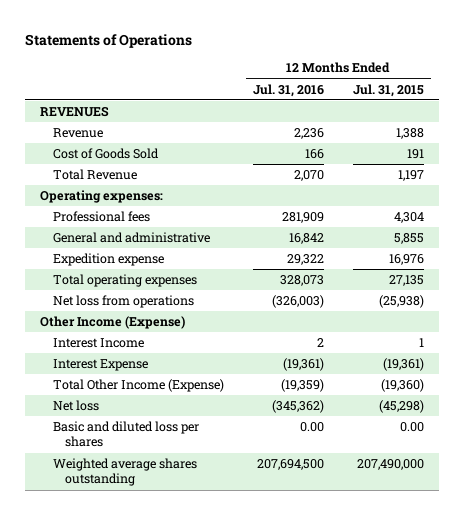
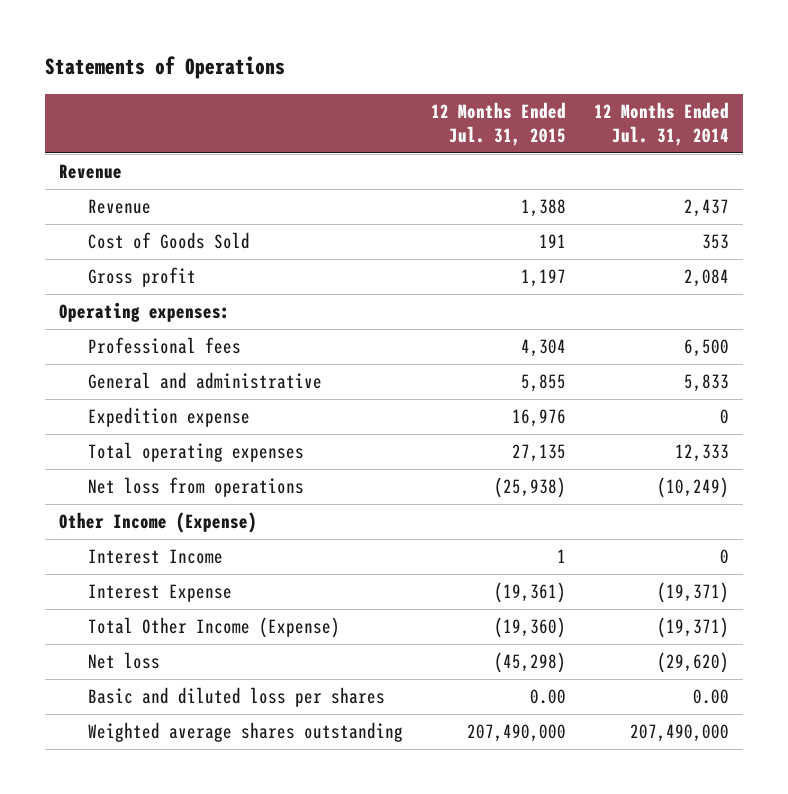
- | 12 Months Ended Jul. 31, 2016 | 12 Months Ended Jul. 31, 2015
+ | 12 Months Ended Jul. 31, 2015 | 12 Months Ended Jul. 31, 2014
- REVENUES
+ Revenue
- Total Revenue | 2,070 | 1,197
+ Gross profit | 1,197 | 2,084

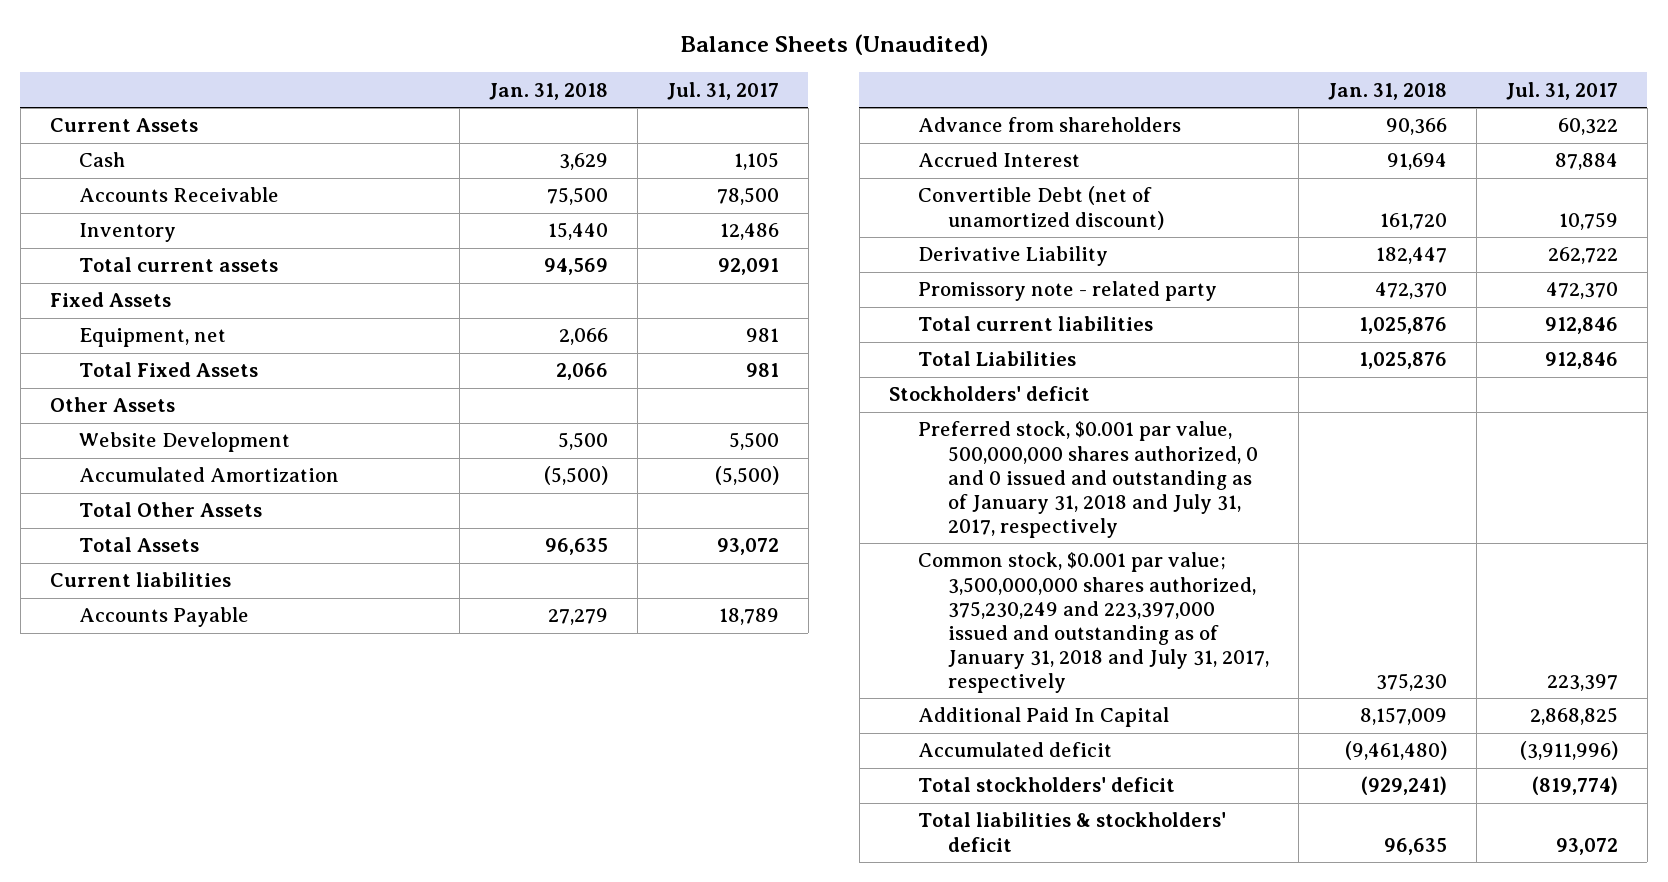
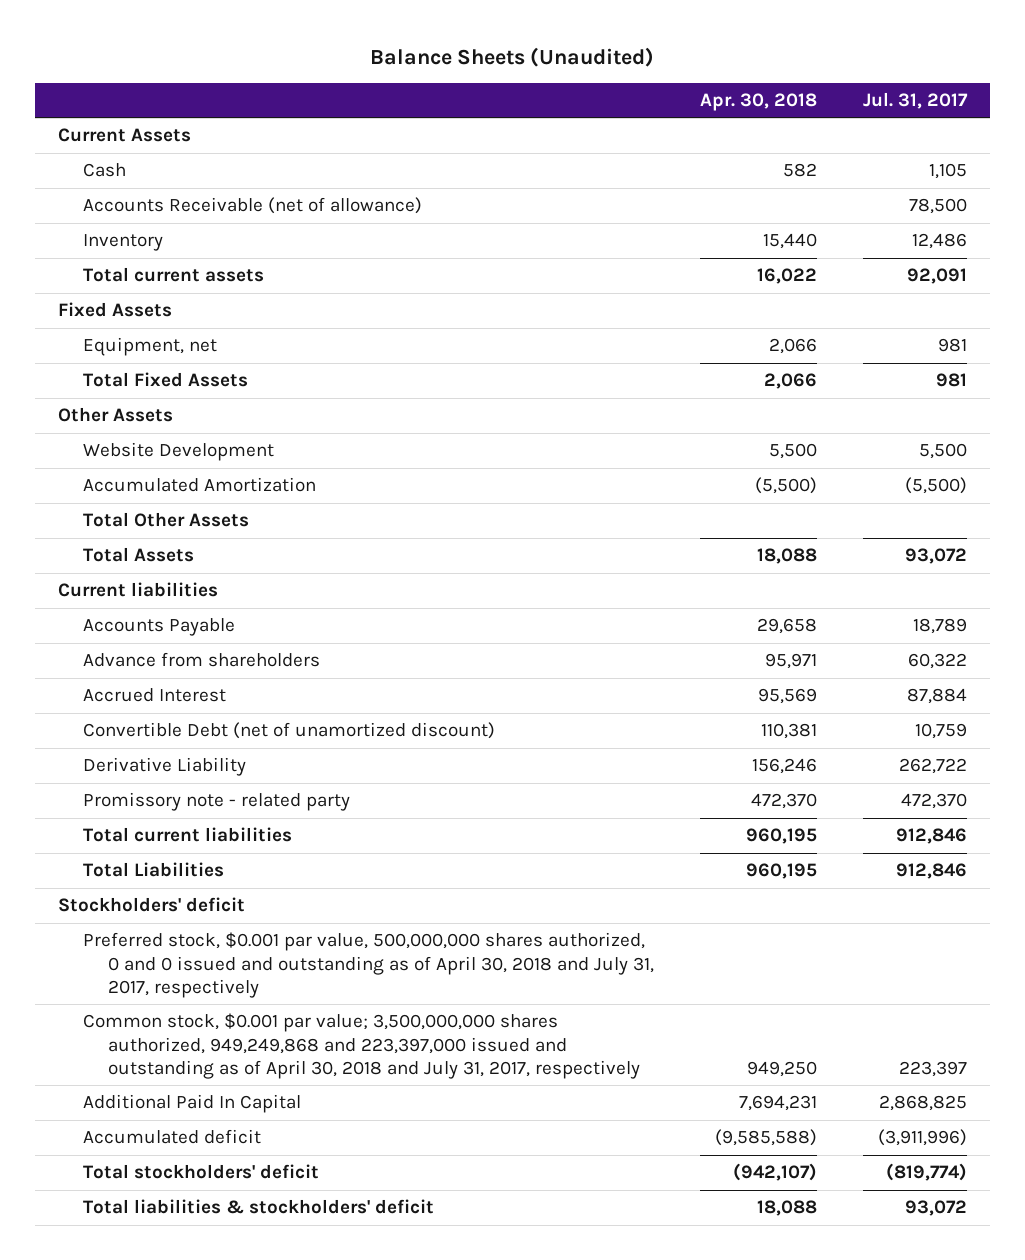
- | Jan. 31, 2018 | Jul. 31, 2017
+ | Apr. 30, 2018 | Jul. 31, 2017
- Accounts Receivable | 75,500 | 78,500
+ Accounts Receivable (net of allowance) | | 78,500
- Preferred stock, $0.001 par value, 500,000,000 shares authorized, 0 and 0 issued and outstanding as of January 31, 2018 and July 31, 2017, respectively
- Common stock, $0.001 par value; 3,500,000,000 shares authorized, 375,230,249 and 223,397,000 issued and outstanding as of January 31, 2018 and July 31, 2017, respectively | 375,230 | 223,397
+ Preferred stock, $0.001 par value, 500,000,000 shares authorized, 0 and 0 issued and outstanding as of April 30, 2018 and July 31, 2017, respectively
+ Common stock, $0.001 par value; 3,500,000,000 shares authorized, 949,249,868 and 223,397,000 issued and outstanding as of April 30, 2018 and July 31, 2017, respectively | 949,250 | 223,397

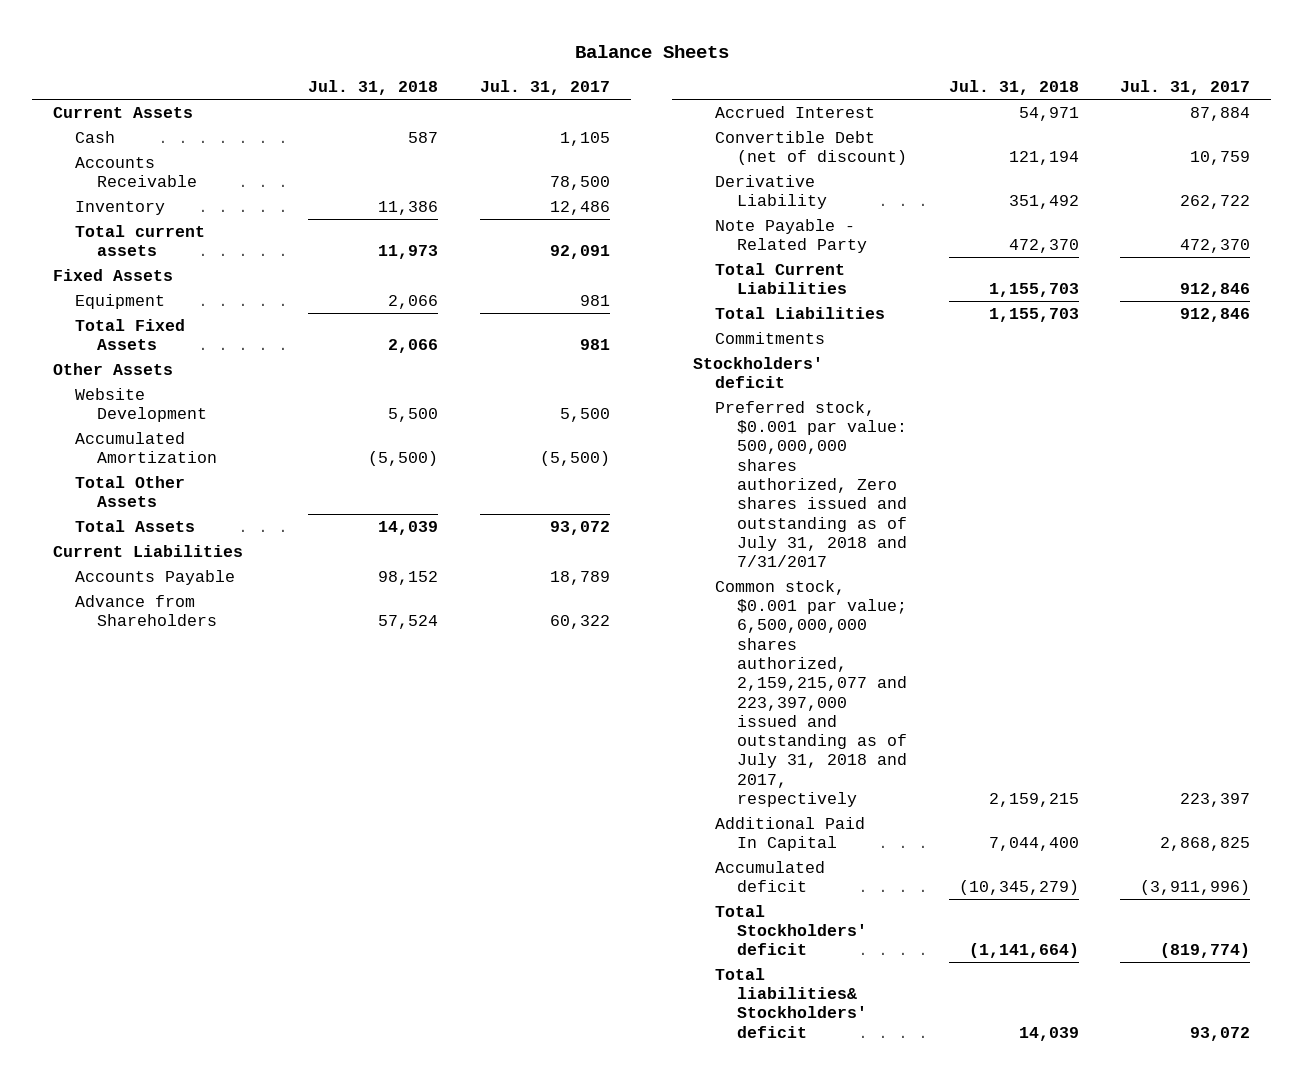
- Balance Sheets (Unaudited)
+ Balance Sheets
- | Apr. 30, 2018 | Jul. 31, 2017
+ | Jul. 31, 2018 | Jul. 31, 2017
- Accounts Receivable (net of allowance) | | 78,500
+ Accounts Receivable | | 78,500
- Equipment, net | 2,066 | 981
+ Equipment | 2,066 | 981
- Current liabilities
+ Current Liabilities
- Advance from shareholders | 95,971 | 60,322
+ Advance from Shareholders | 57,524 | 60,322
- Convertible Debt (net of unamortized discount) | 110,381 | 10,759
+ Convertible Debt (net of discount) | 121,194 | 10,759
- Promissory note - related party | 472,370 | 472,370
- Total current liabilities | 960,195 | 912,846
+ Note Payable - Related Party | 472,370 | 472,370
+ Total Current Liabilities | 1,155,703 | 912,846
+ Commitments
- Preferred stock, $0.001 par value, 500,000,000 shares authorized, 0 and 0 issued and outstanding as of April 30, 2018 and July 31, 2017, respectively
- Common stock, $0.001 par value; 3,500,000,000 shares authorized, 949,249,868 and 223,397,000 issued and outstanding as of April 30, 2018 and July 31, 2017, respectively | 949,250 | 223,397
+ Preferred stock, $0.001 par value: 500,000,000 shares authorized, Zero shares issued and outstanding as of July 31, 2018 and 7/31/2017
+ Common stock, $0.001 par value; 6,500,000,000 shares authorized, 2,159,215,077 and 223,397,000 issued and outstanding as of July 31, 2018 and 2017, respectively | 2,159,215 | 223,397
- Total stockholders' deficit | (942,107) | (819,774)
- Total liabilities & stockholders' deficit | 18,088 | 93,072
+ Total Stockholders' deficit | (1,141,664) | (819,774)
+ Total liabilities& Stockholders' deficit | 14,039 | 93,072

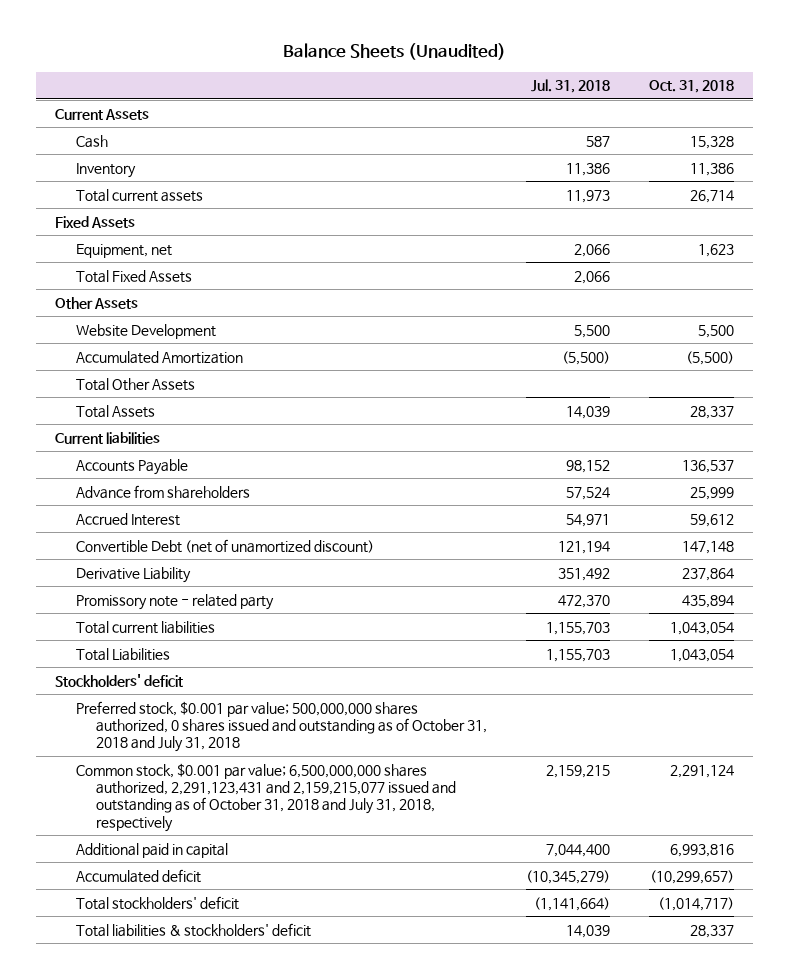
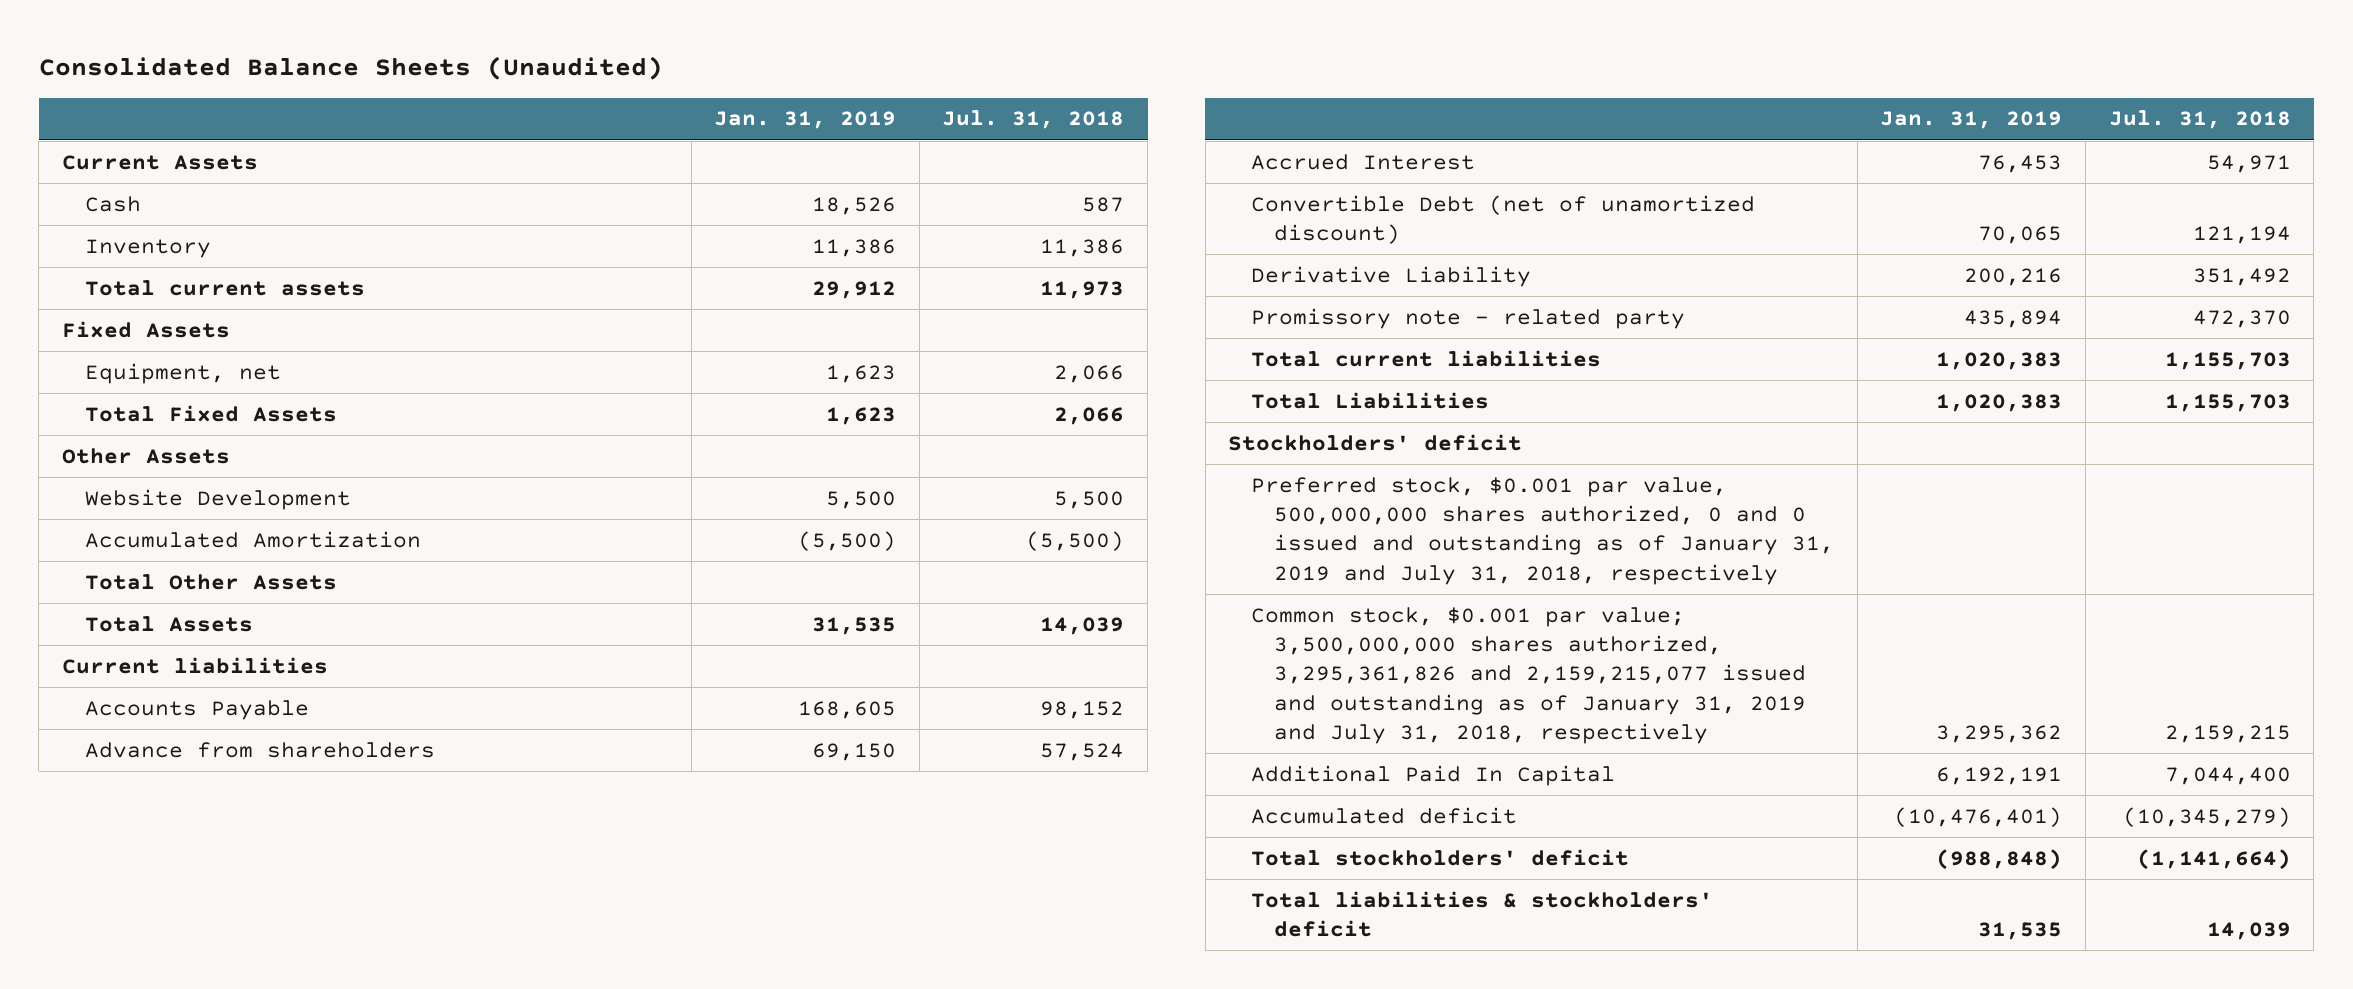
- Balance Sheets (Unaudited)
+ Consolidated Balance Sheets (Unaudited)
- | Jul. 31, 2018 | Oct. 31, 2018
+ | Jan. 31, 2019 | Jul. 31, 2018
- Preferred stock, $0.001 par value; 500,000,000 shares authorized, 0 shares issued and outstanding as of October 31, 2018 and July 31, 2018
- Common stock, $0.001 par value; 6,500,000,000 shares authorized, 2,291,123,431 and 2,159,215,077 issued and outstanding as of October 31, 2018 and July 31, 2018, respectively | 2,159,215 | 2,291,124
- Additional paid in capital | 7,044,400 | 6,993,816
+ Preferred stock, $0.001 par value, 500,000,000 shares authorized, 0 and 0 issued and outstanding as of January 31, 2019 and July 31, 2018, respectively
+ Common stock, $0.001 par value; 3,500,000,000 shares authorized, 3,295,361,826 and 2,159,215,077 issued and outstanding as of January 31, 2019 and July 31, 2018, respectively | 3,295,362 | 2,159,215
+ Additional Paid In Capital | 6,192,191 | 7,044,400

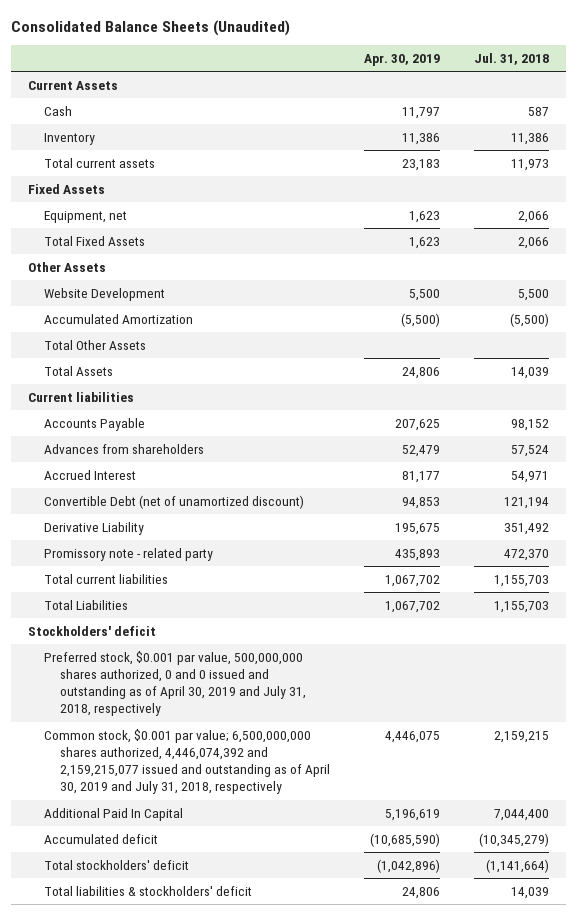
- | Jan. 31, 2019 | Jul. 31, 2018
+ | Apr. 30, 2019 | Jul. 31, 2018
- Advance from shareholders | 69,150 | 57,524
+ Advances from shareholders | 52,479 | 57,524
- Preferred stock, $0.001 par value, 500,000,000 shares authorized, 0 and 0 issued and outstanding as of January 31, 2019 and July 31, 2018, respectively
- Common stock, $0.001 par value; 3,500,000,000 shares authorized, 3,295,361,826 and 2,159,215,077 issued and outstanding as of January 31, 2019 and July 31, 2018, respectively | 3,295,362 | 2,159,215
+ Preferred stock, $0.001 par value, 500,000,000 shares authorized, 0 and 0 issued and outstanding as of April 30, 2019 and July 31, 2018, respectively
+ Common stock, $0.001 par value; 6,500,000,000 shares authorized, 4,446,074,392 and 2,159,215,077 issued and outstanding as of April 30, 2019 and July 31, 2018, respectively | 4,446,075 | 2,159,215

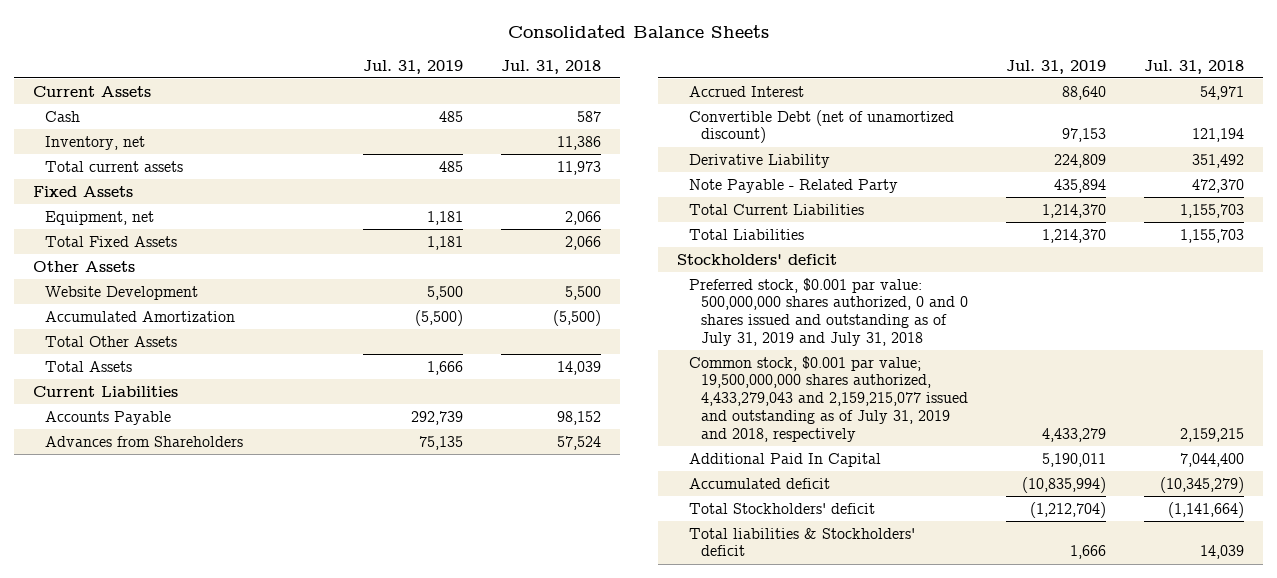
- Consolidated Balance Sheets (Unaudited)
+ Consolidated Balance Sheets
- | Apr. 30, 2019 | Jul. 31, 2018
+ | Jul. 31, 2019 | Jul. 31, 2018
- Inventory | 11,386 | 11,386
+ Inventory, net | | 11,386
- Current liabilities
+ Current Liabilities
- Advances from shareholders | 52,479 | 57,524
+ Advances from Shareholders | 75,135 | 57,524
- Promissory note - related party | 435,893 | 472,370
- Total current liabilities | 1,067,702 | 1,155,703
+ Note Payable - Related Party | 435,894 | 472,370
+ Total Current Liabilities | 1,214,370 | 1,155,703
- Preferred stock, $0.001 par value, 500,000,000 shares authorized, 0 and 0 issued and outstanding as of April 30, 2019 and July 31, 2018, respectively
- Common stock, $0.001 par value; 6,500,000,000 shares authorized, 4,446,074,392 and 2,159,215,077 issued and outstanding as of April 30, 2019 and July 31, 2018, respectively | 4,446,075 | 2,159,215
+ Preferred stock, $0.001 par value: 500,000,000 shares authorized, 0 and 0 shares issued and outstanding as of July 31, 2019 and July 31, 2018
+ Common stock, $0.001 par value; 19,500,000,000 shares authorized, 4,433,279,043 and 2,159,215,077 issued and outstanding as of July 31, 2019 and 2018, respectively | 4,433,279 | 2,159,215
- Total stockholders' deficit | (1,042,896) | (1,141,664)
- Total liabilities & stockholders' deficit | 24,806 | 14,039
+ Total Stockholders' deficit | (1,212,704) | (1,141,664)
+ Total liabilities & Stockholders' deficit | 1,666 | 14,039

